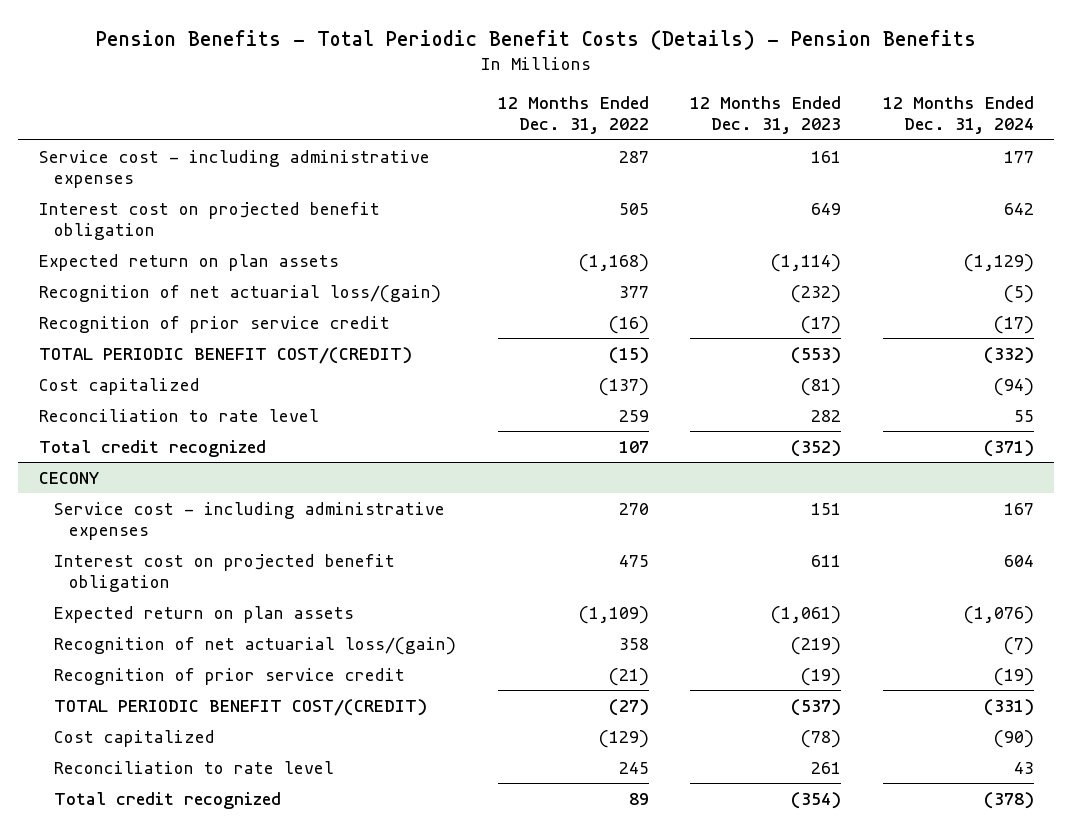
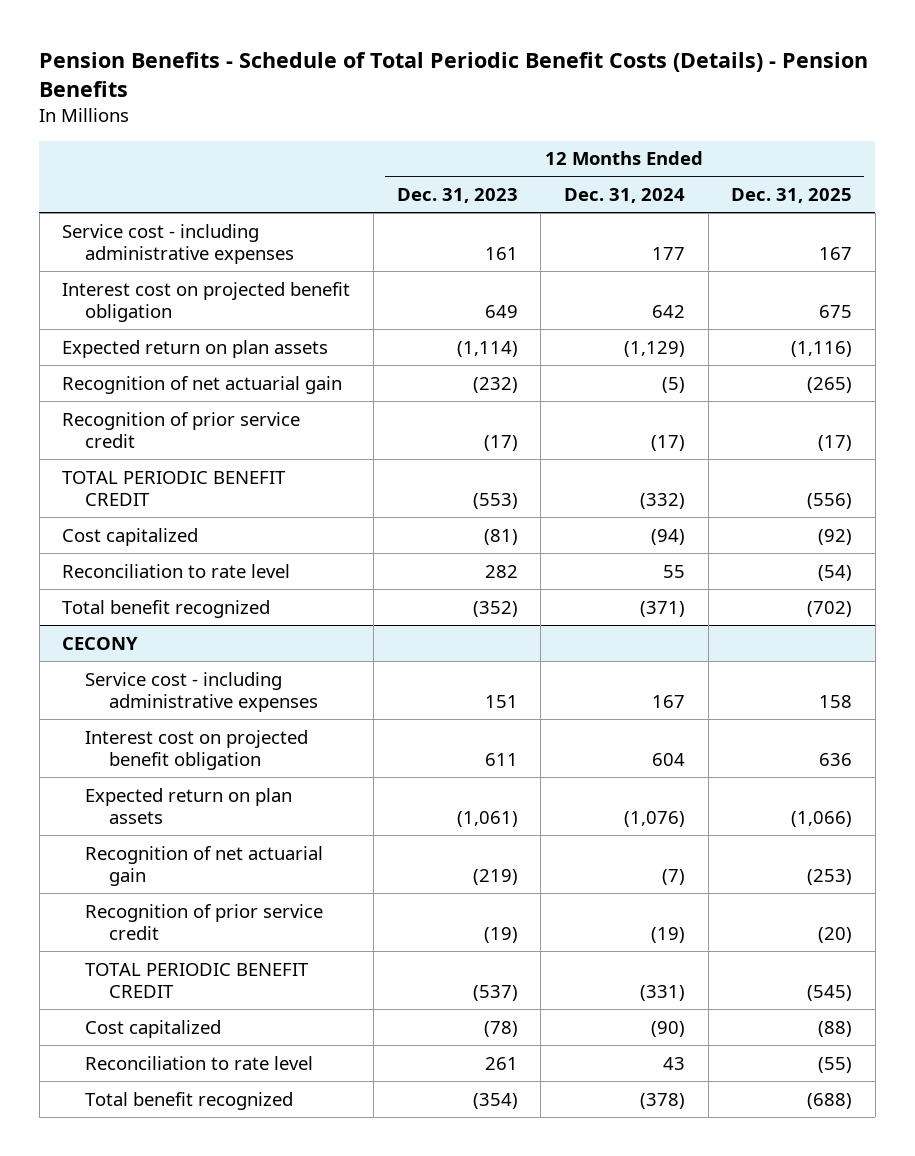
- Pension Benefits - Total Periodic Benefit Costs (Details) - Pension Benefits
+ Pension Benefits - Schedule of Total Periodic Benefit Costs (Details) - Pension Benefits
- | 12 Months Ended Dec. 31, 2022 | 12 Months Ended Dec. 31, 2023 | 12 Months Ended Dec. 31, 2024
+ | 12 Months Ended Dec. 31, 2023 | 12 Months Ended Dec. 31, 2024 | 12 Months Ended Dec. 31, 2025
- Recognition of net actuarial loss/(gain) | 377 | (232) | (5)
+ Recognition of net actuarial gain | (232) | (5) | (265)
- TOTAL PERIODIC BENEFIT COST/(CREDIT) | (15) | (553) | (332)
+ TOTAL PERIODIC BENEFIT CREDIT | (553) | (332) | (556)
- Total credit recognized | 107 | (352) | (371)
+ Total benefit recognized | (352) | (371) | (702)
@ CECONY
- Recognition of net actuarial loss/(gain) | 358 | (219) | (7)
+ Recognition of net actuarial gain | (219) | (7) | (253)
- TOTAL PERIODIC BENEFIT COST/(CREDIT) | (27) | (537) | (331)
+ TOTAL PERIODIC BENEFIT CREDIT | (537) | (331) | (545)
- Total credit recognized | 89 | (354) | (378)
+ Total benefit recognized | (354) | (378) | (688)

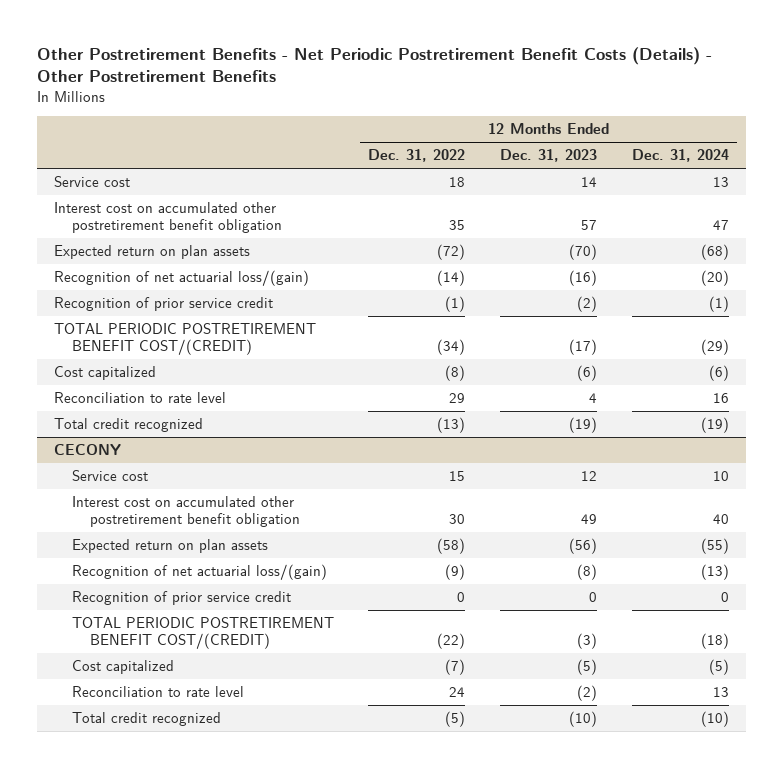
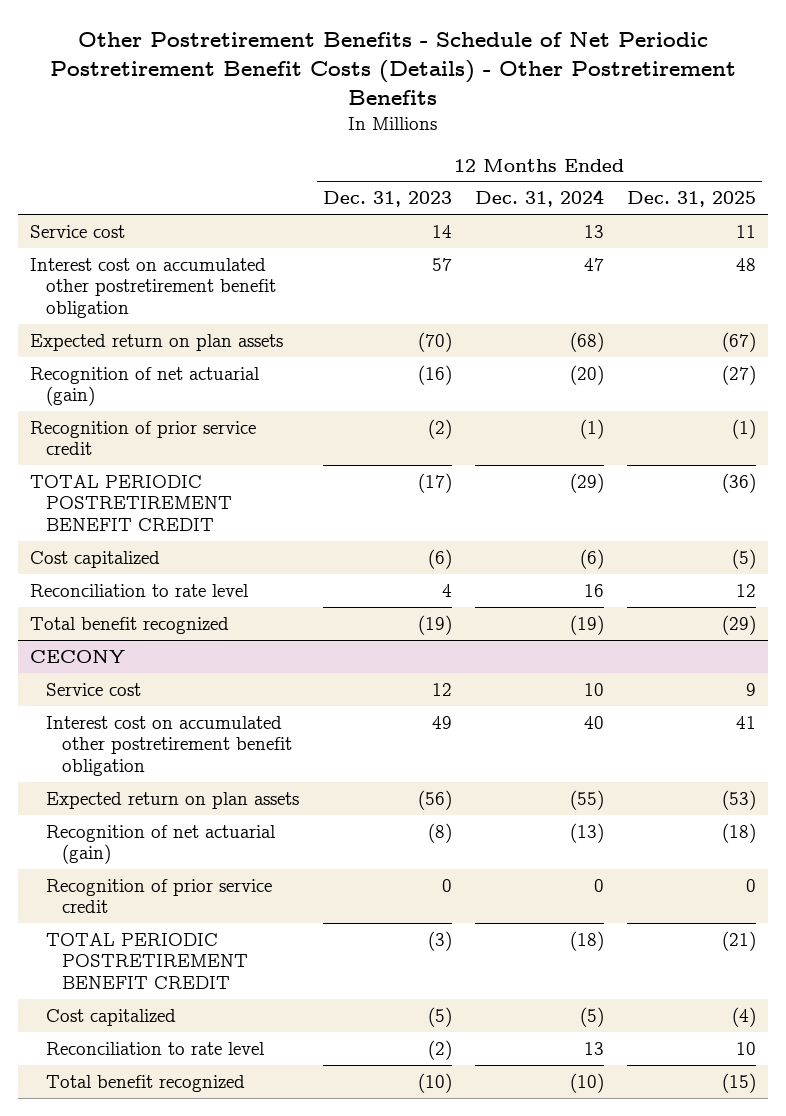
- Other Postretirement Benefits - Net Periodic Postretirement Benefit Costs (Details) - Other Postretirement Benefits
+ Other Postretirement Benefits - Schedule of Net Periodic Postretirement Benefit Costs (Details) - Other Postretirement Benefits
- | 12 Months Ended Dec. 31, 2022 | 12 Months Ended Dec. 31, 2023 | 12 Months Ended Dec. 31, 2024
+ | 12 Months Ended Dec. 31, 2023 | 12 Months Ended Dec. 31, 2024 | 12 Months Ended Dec. 31, 2025
- Recognition of net actuarial loss/(gain) | (14) | (16) | (20)
+ Recognition of net actuarial (gain) | (16) | (20) | (27)
- TOTAL PERIODIC POSTRETIREMENT BENEFIT COST/(CREDIT) | (34) | (17) | (29)
+ TOTAL PERIODIC POSTRETIREMENT BENEFIT CREDIT | (17) | (29) | (36)
- Total credit recognized | (13) | (19) | (19)
+ Total benefit recognized | (19) | (19) | (29)
@ CECONY
- Recognition of net actuarial loss/(gain) | (9) | (8) | (13)
+ Recognition of net actuarial (gain) | (8) | (13) | (18)
- TOTAL PERIODIC POSTRETIREMENT BENEFIT COST/(CREDIT) | (22) | (3) | (18)
+ TOTAL PERIODIC POSTRETIREMENT BENEFIT CREDIT | (3) | (18) | (21)
- Total credit recognized | (5) | (10) | (10)
+ Total benefit recognized | (10) | (10) | (15)

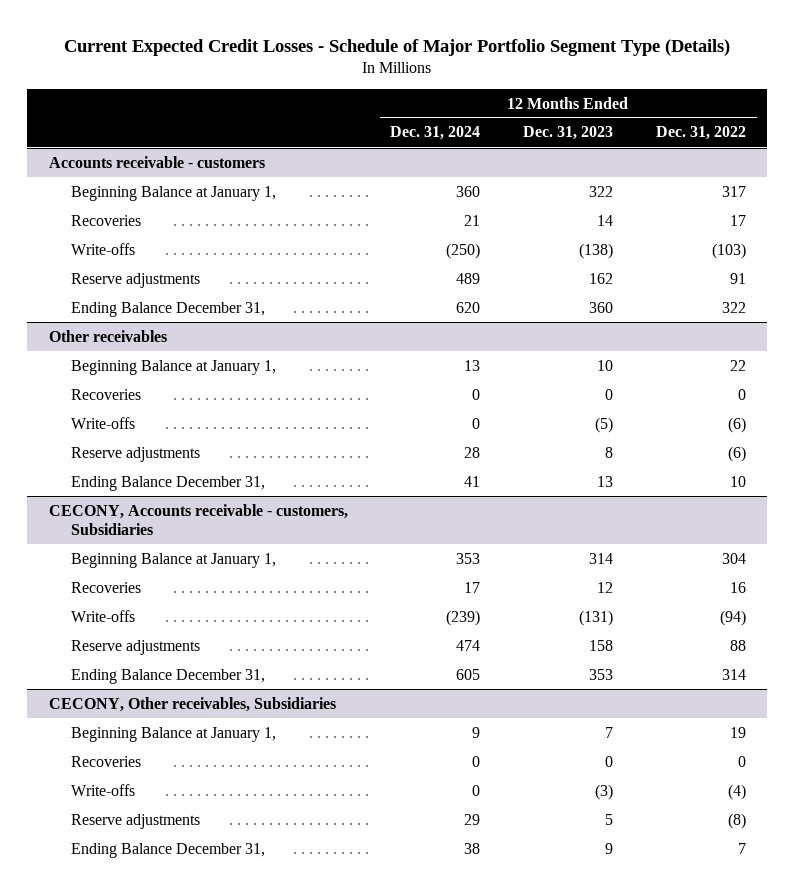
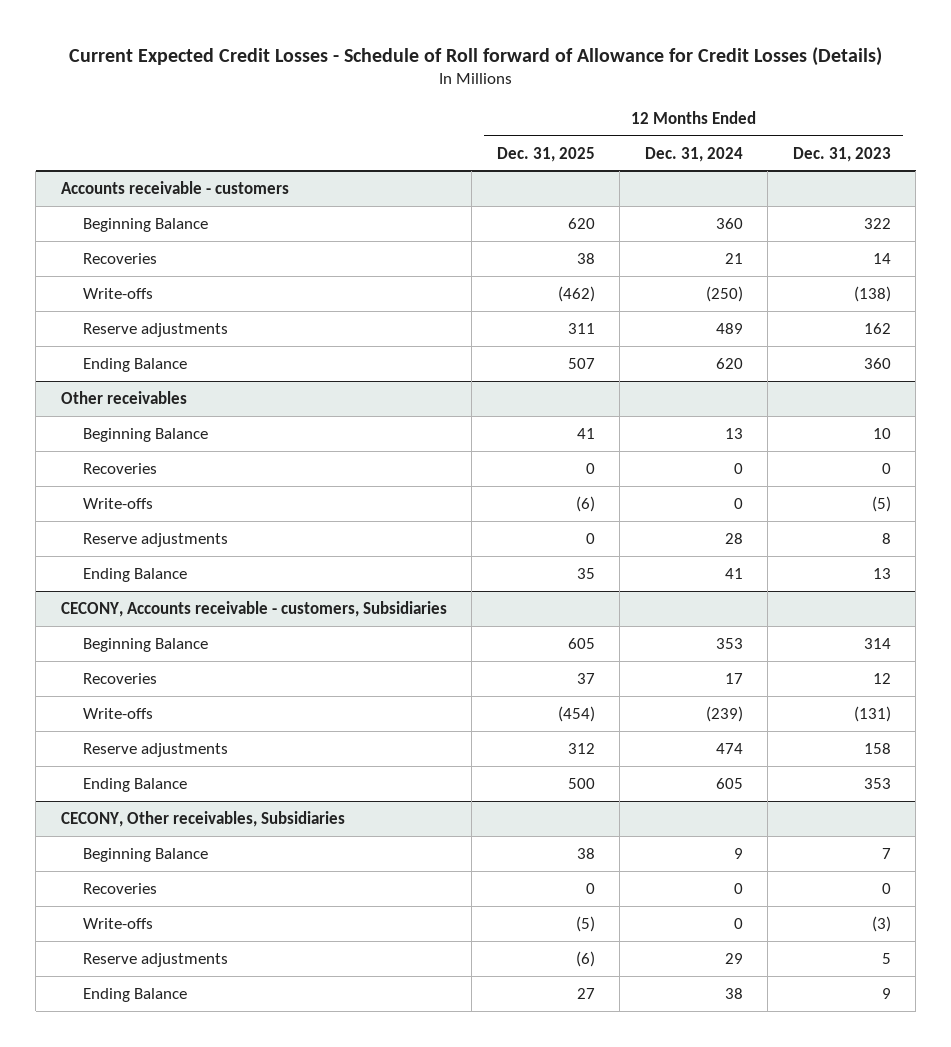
- Current Expected Credit Losses - Schedule of Major Portfolio Segment Type (Details)
+ Current Expected Credit Losses - Schedule of Roll forward of Allowance for Credit Losses (Details)
- | 12 Months Ended Dec. 31, 2024 | 12 Months Ended Dec. 31, 2023 | 12 Months Ended Dec. 31, 2022
+ | 12 Months Ended Dec. 31, 2025 | 12 Months Ended Dec. 31, 2024 | 12 Months Ended Dec. 31, 2023
@ Accounts receivable - customers
- Beginning Balance at January 1, | 360 | 322 | 317
+ Beginning Balance | 620 | 360 | 322
- Ending Balance December 31, | 620 | 360 | 322
+ Ending Balance | 507 | 620 | 360
@ Other receivables
- Beginning Balance at January 1, | 13 | 10 | 22
+ Beginning Balance | 41 | 13 | 10
- Ending Balance December 31, | 41 | 13 | 10
+ Ending Balance | 35 | 41 | 13
@ CECONY, Accounts receivable - customers, Subsidiaries
- Beginning Balance at January 1, | 353 | 314 | 304
+ Beginning Balance | 605 | 353 | 314
- Ending Balance December 31, | 605 | 353 | 314
+ Ending Balance | 500 | 605 | 353
@ CECONY, Other receivables, Subsidiaries
- Beginning Balance at January 1, | 9 | 7 | 19
+ Beginning Balance | 38 | 9 | 7
- Ending Balance December 31, | 38 | 9 | 7
+ Ending Balance | 27 | 38 | 9

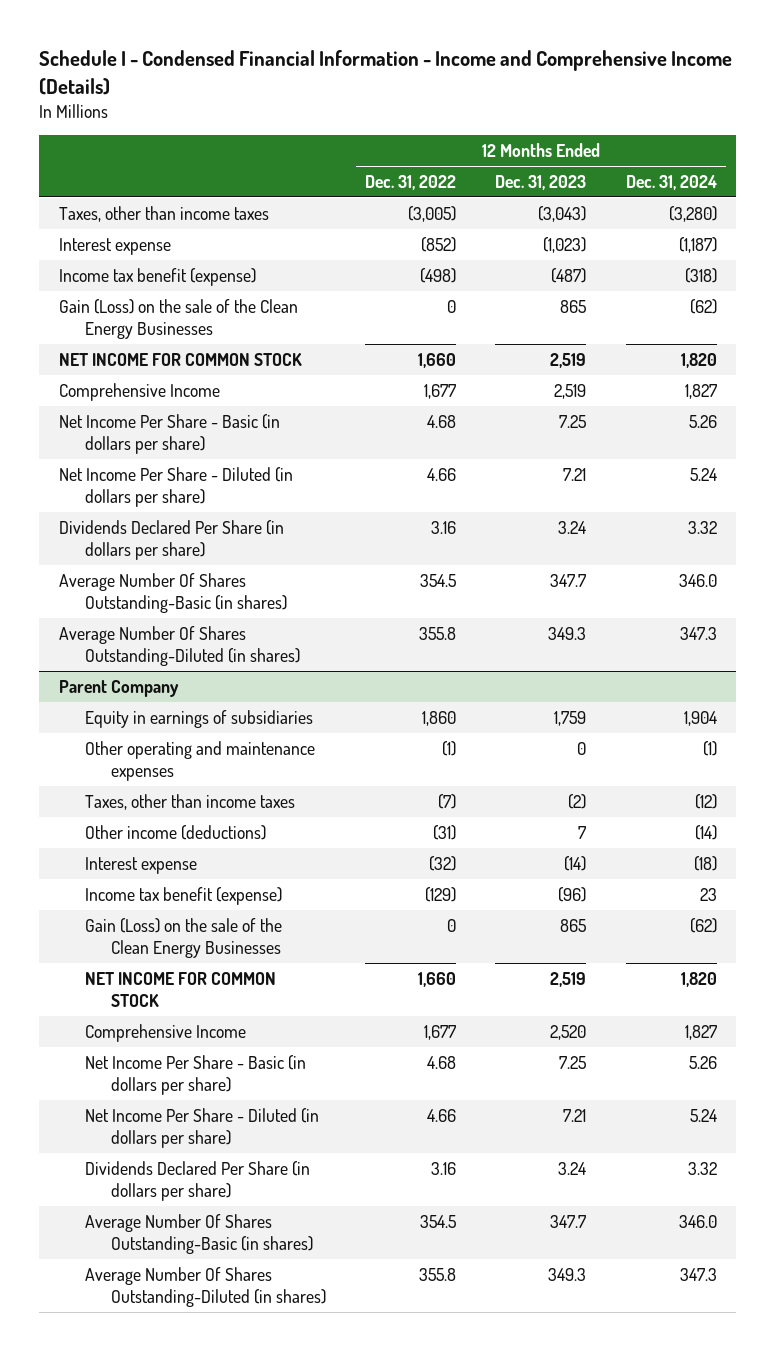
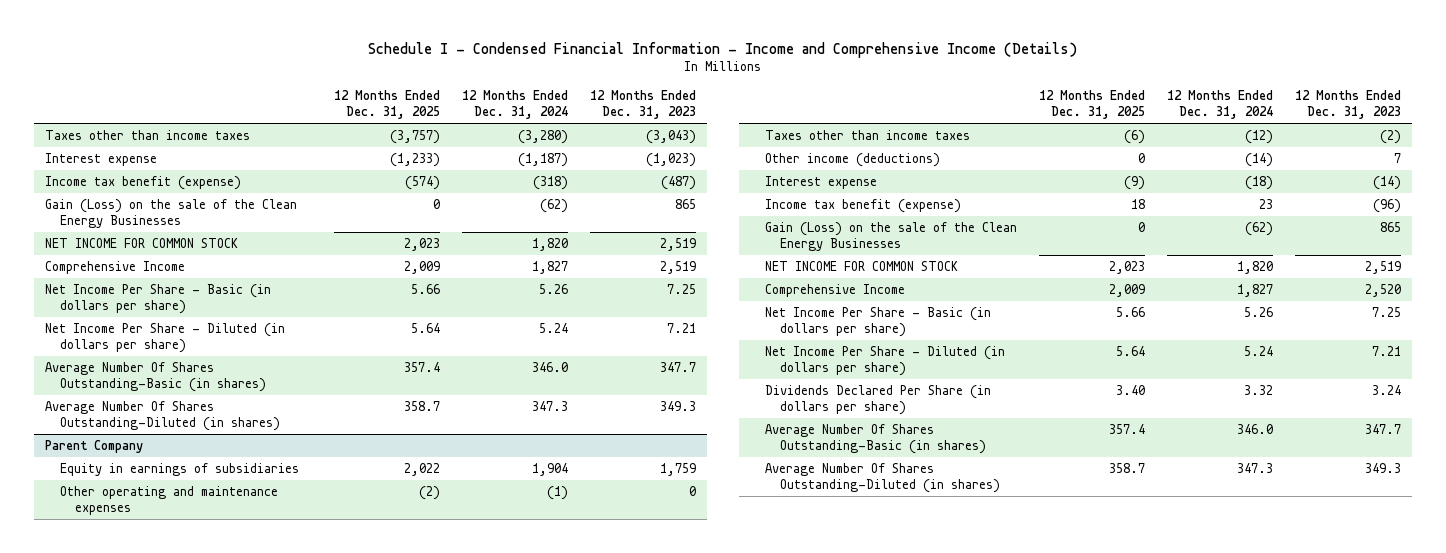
- | 12 Months Ended Dec. 31, 2022 | 12 Months Ended Dec. 31, 2023 | 12 Months Ended Dec. 31, 2024
+ | 12 Months Ended Dec. 31, 2025 | 12 Months Ended Dec. 31, 2024 | 12 Months Ended Dec. 31, 2023
- Taxes, other than income taxes | (3,005) | (3,043) | (3,280)
+ Taxes other than income taxes | (3,757) | (3,280) | (3,043)
- Dividends Declared Per Share (in dollars per share) | 3.16 | 3.24 | 3.32
@ Parent Company
- Taxes, other than income taxes | (7) | (2) | (12)
+ Taxes other than income taxes | (6) | (12) | (2)

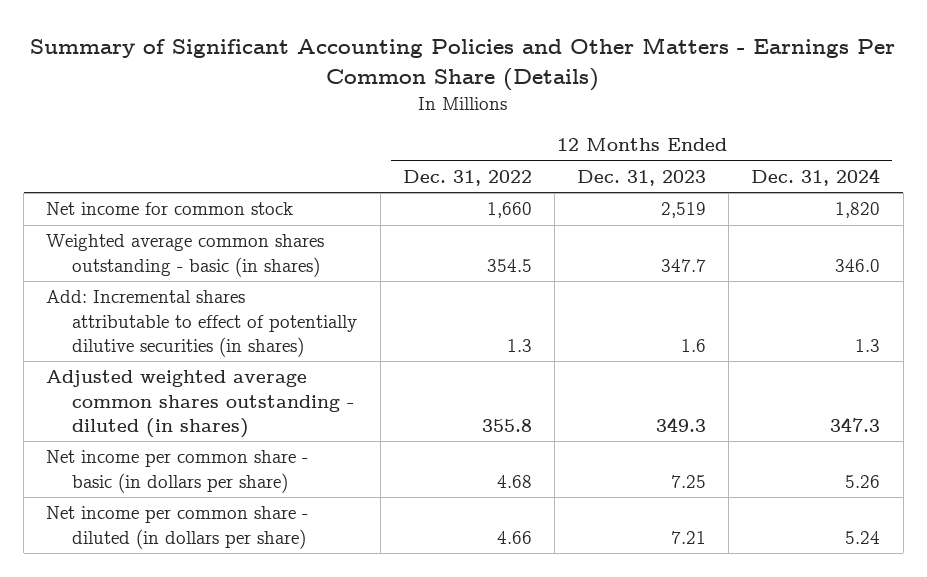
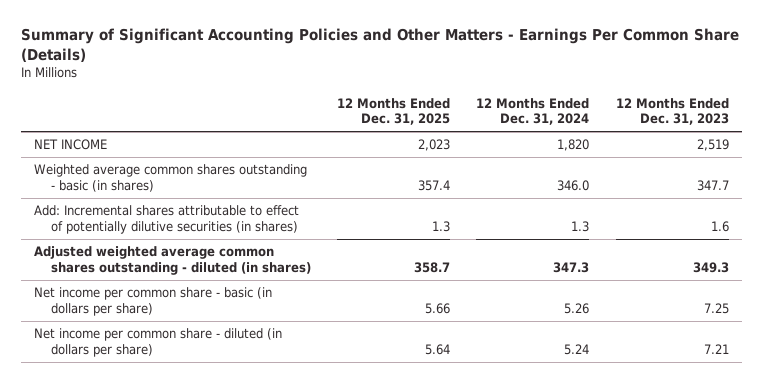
- | 12 Months Ended Dec. 31, 2022 | 12 Months Ended Dec. 31, 2023 | 12 Months Ended Dec. 31, 2024
+ | 12 Months Ended Dec. 31, 2025 | 12 Months Ended Dec. 31, 2024 | 12 Months Ended Dec. 31, 2023
- Net income for common stock | 1,660 | 2,519 | 1,820
+ NET INCOME | 2,023 | 1,820 | 2,519

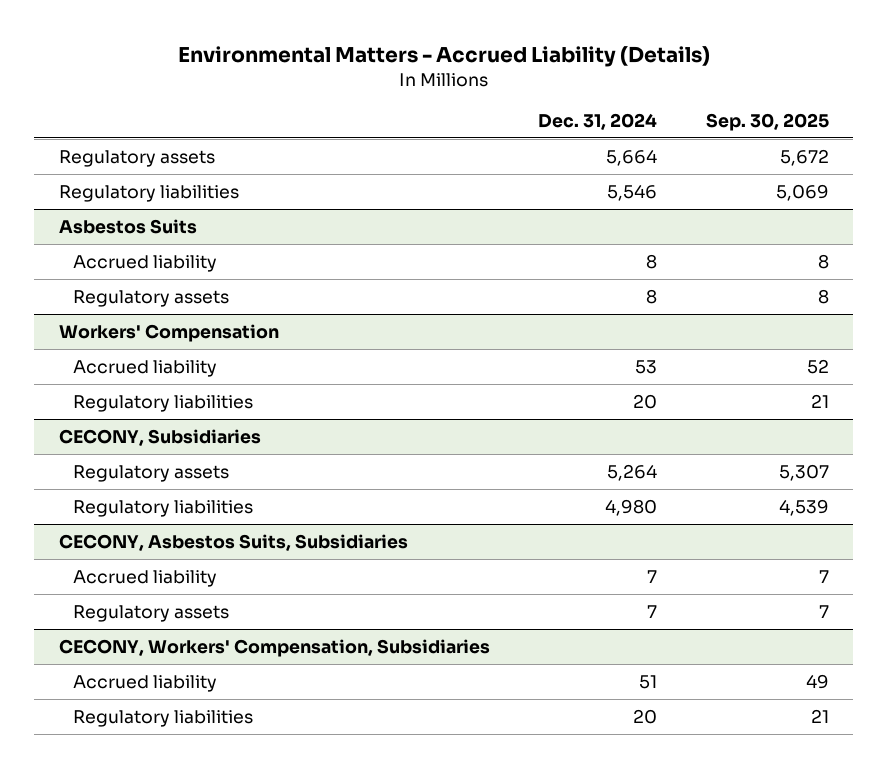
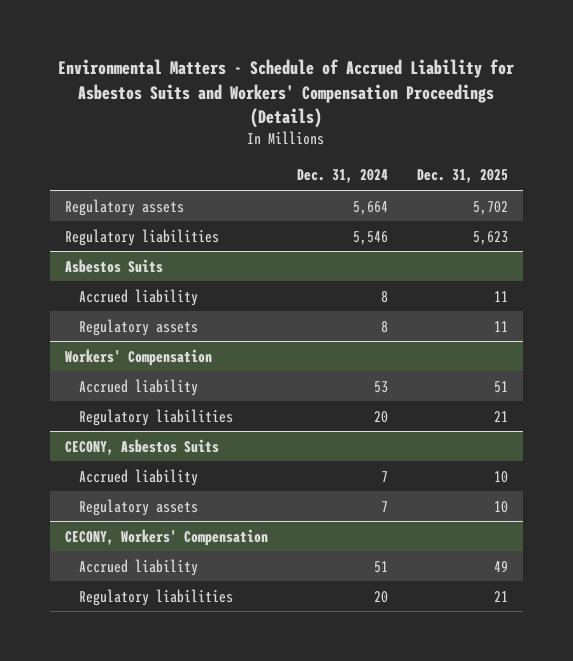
- Environmental Matters - Accrued Liability (Details)
+ Environmental Matters - Schedule of Accrued Liability for Asbestos Suits and Workers' Compensation Proceedings (Details)
- | Dec. 31, 2024 | Sep. 30, 2025
+ | Dec. 31, 2024 | Dec. 31, 2025
- CECONY, Subsidiaries
- Regulatory assets | 5,264 | 5,307
- Regulatory liabilities | 4,980 | 4,539
- CECONY, Asbestos Suits, Subsidiaries
+ CECONY, Asbestos Suits
- CECONY, Workers' Compensation, Subsidiaries
+ CECONY, Workers' Compensation

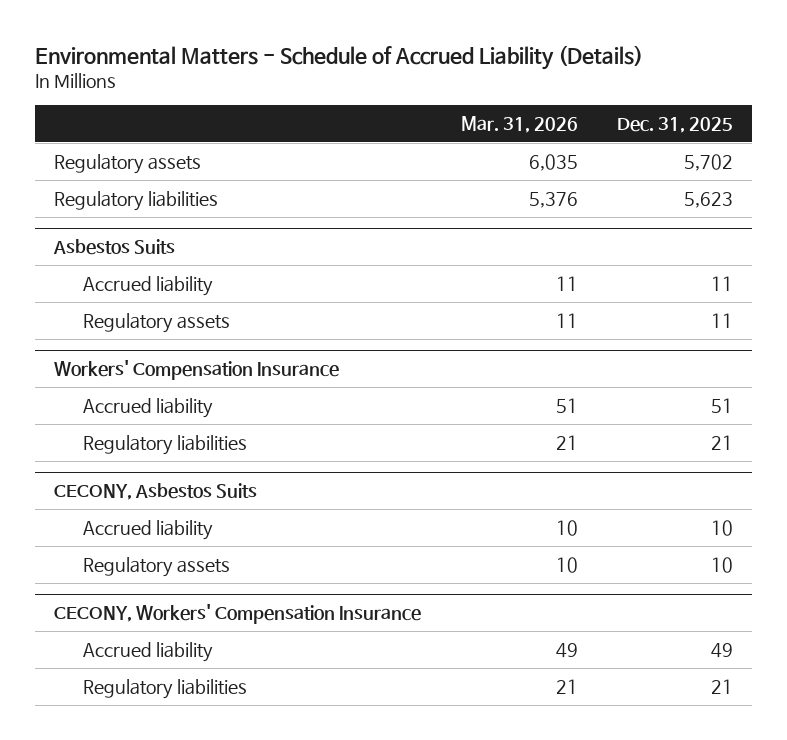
- Environmental Matters - Schedule of Accrued Liability for Asbestos Suits and Workers' Compensation Proceedings (Details)
+ Environmental Matters - Schedule of Accrued Liability (Details)
- | Dec. 31, 2024 | Dec. 31, 2025
+ | Mar. 31, 2026 | Dec. 31, 2025
- Workers' Compensation
+ Workers' Compensation Insurance
- CECONY, Workers' Compensation
+ CECONY, Workers' Compensation Insurance

